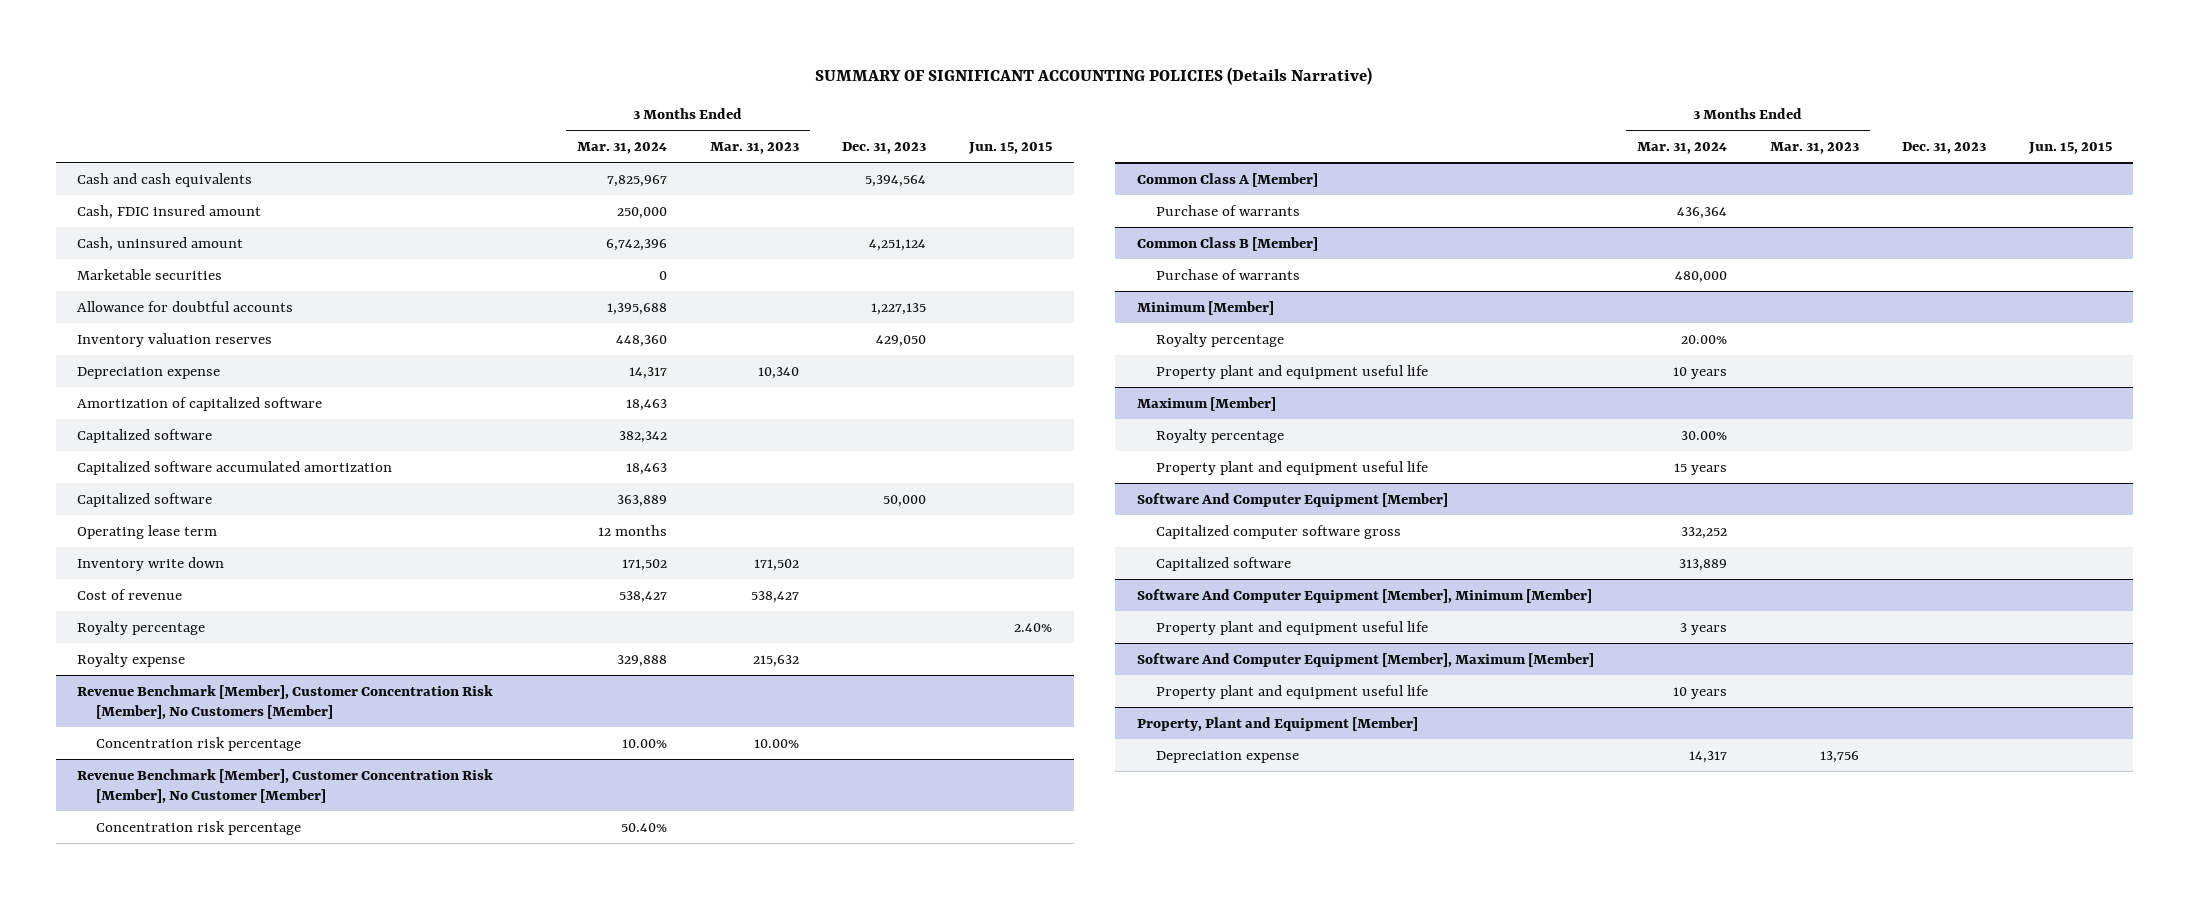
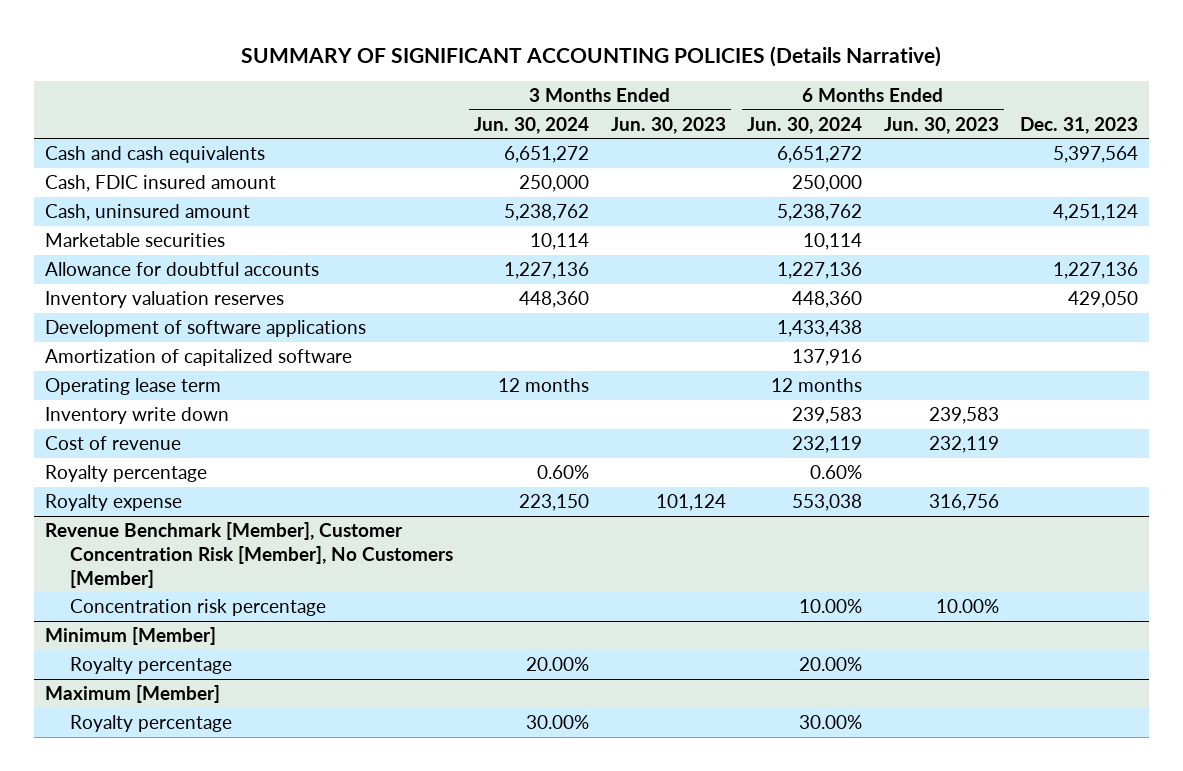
- | 3 Months Ended Mar. 31, 2024 | 3 Months Ended Mar. 31, 2023 | Dec. 31, 2023 | Jun. 15, 2015
+ | 3 Months Ended Jun. 30, 2024 | 3 Months Ended Jun. 30, 2023 | 6 Months Ended Jun. 30, 2024 | 6 Months Ended Jun. 30, 2023 | Dec. 31, 2023
- Cash and cash equivalents | 7,825,967 | | 5,394,564 |
+ Cash and cash equivalents | 6,651,272 | | 6,651,272 | | 5,397,564
- Allowance for doubtful accounts | 1,395,688 | | 1,227,135 |
+ Allowance for doubtful accounts | 1,227,136 | | 1,227,136 | | 1,227,136
- Depreciation expense | 14,317 | 10,340 | |
+ Development of software applications | | | 1,433,438 | |
- Capitalized software | 382,342 | | |
- Capitalized software accumulated amortization | 18,463 | | |
- Capitalized software | 363,889 | | 50,000 |
- Revenue Benchmark [Member], Customer Concentration Risk [Member], No Customer [Member]
- Concentration risk percentage | 50.40% | | |
- Common Class A [Member]
- Purchase of warrants | 436,364 | | |
- Common Class B [Member]
- Purchase of warrants | 480,000 | | |
@ Minimum [Member]
- Property plant and equipment useful life | 10 years | | |
@ Maximum [Member]
- Property plant and equipment useful life | 15 years | | |
- Software And Computer Equipment [Member]
- Capitalized computer software gross | 332,252 | | |
- Capitalized software | 313,889 | | |
- Software And Computer Equipment [Member], Minimum [Member]
- Property plant and equipment useful life | 3 years | | |
- Software And Computer Equipment [Member], Maximum [Member]
- Property plant and equipment useful life | 10 years | | |
- Property, Plant and Equipment [Member]
- Depreciation expense | 14,317 | 13,756 | |

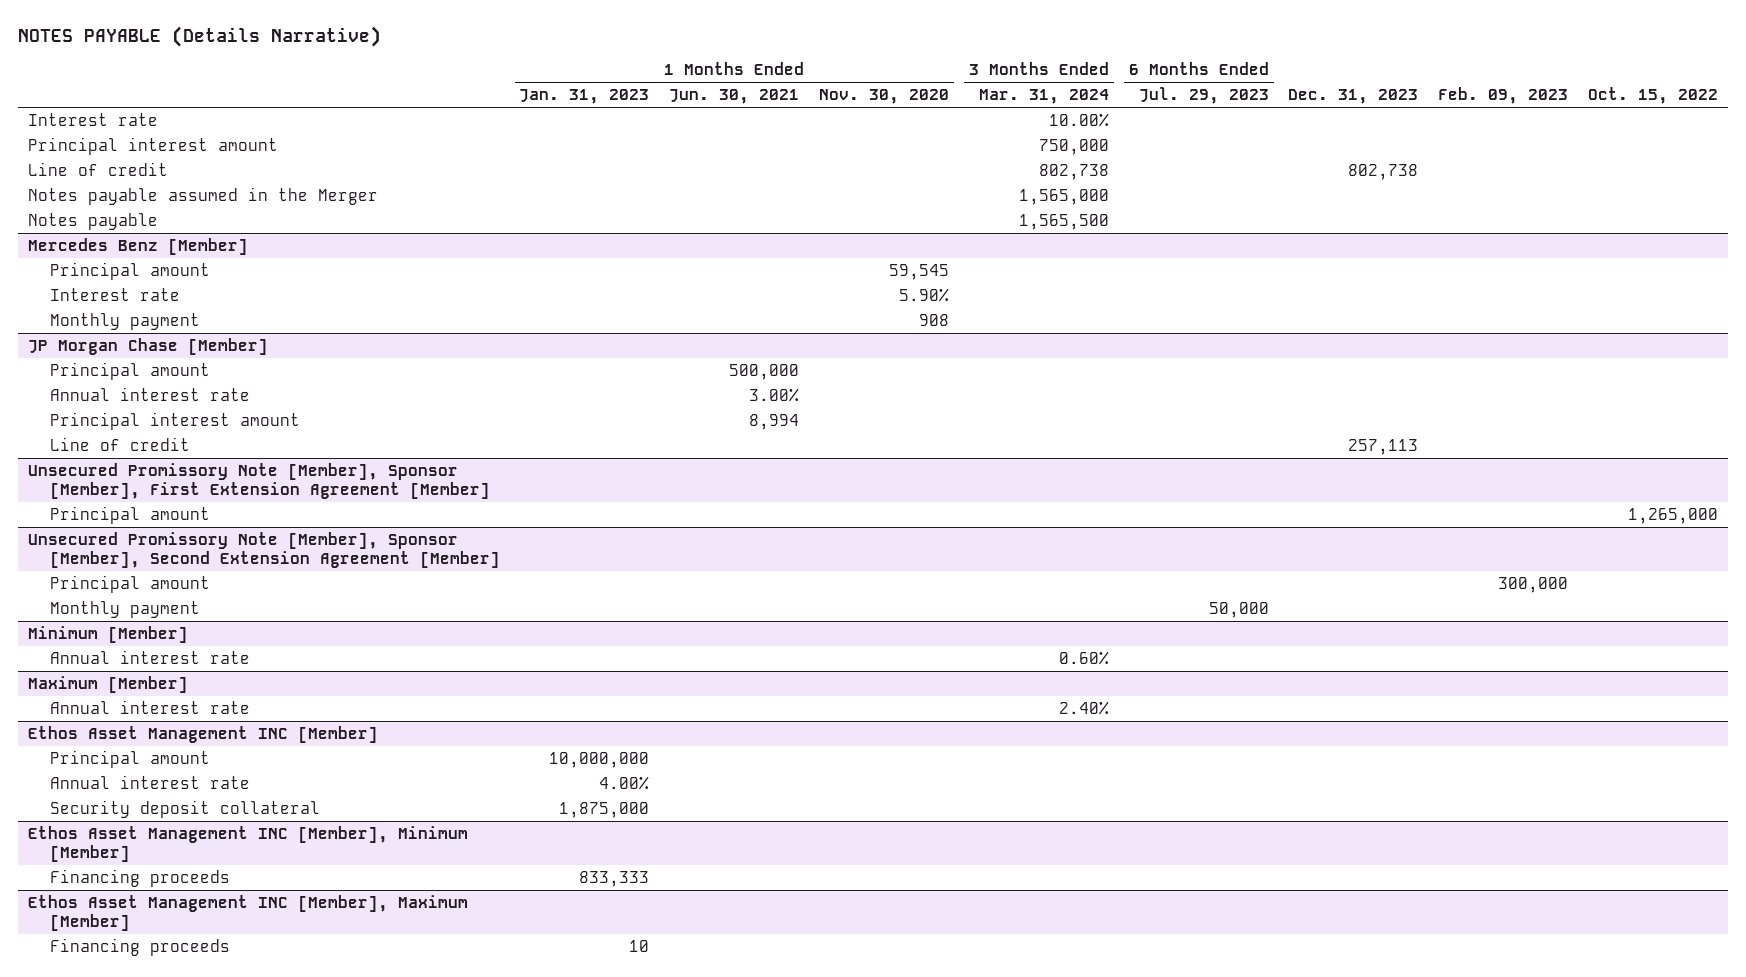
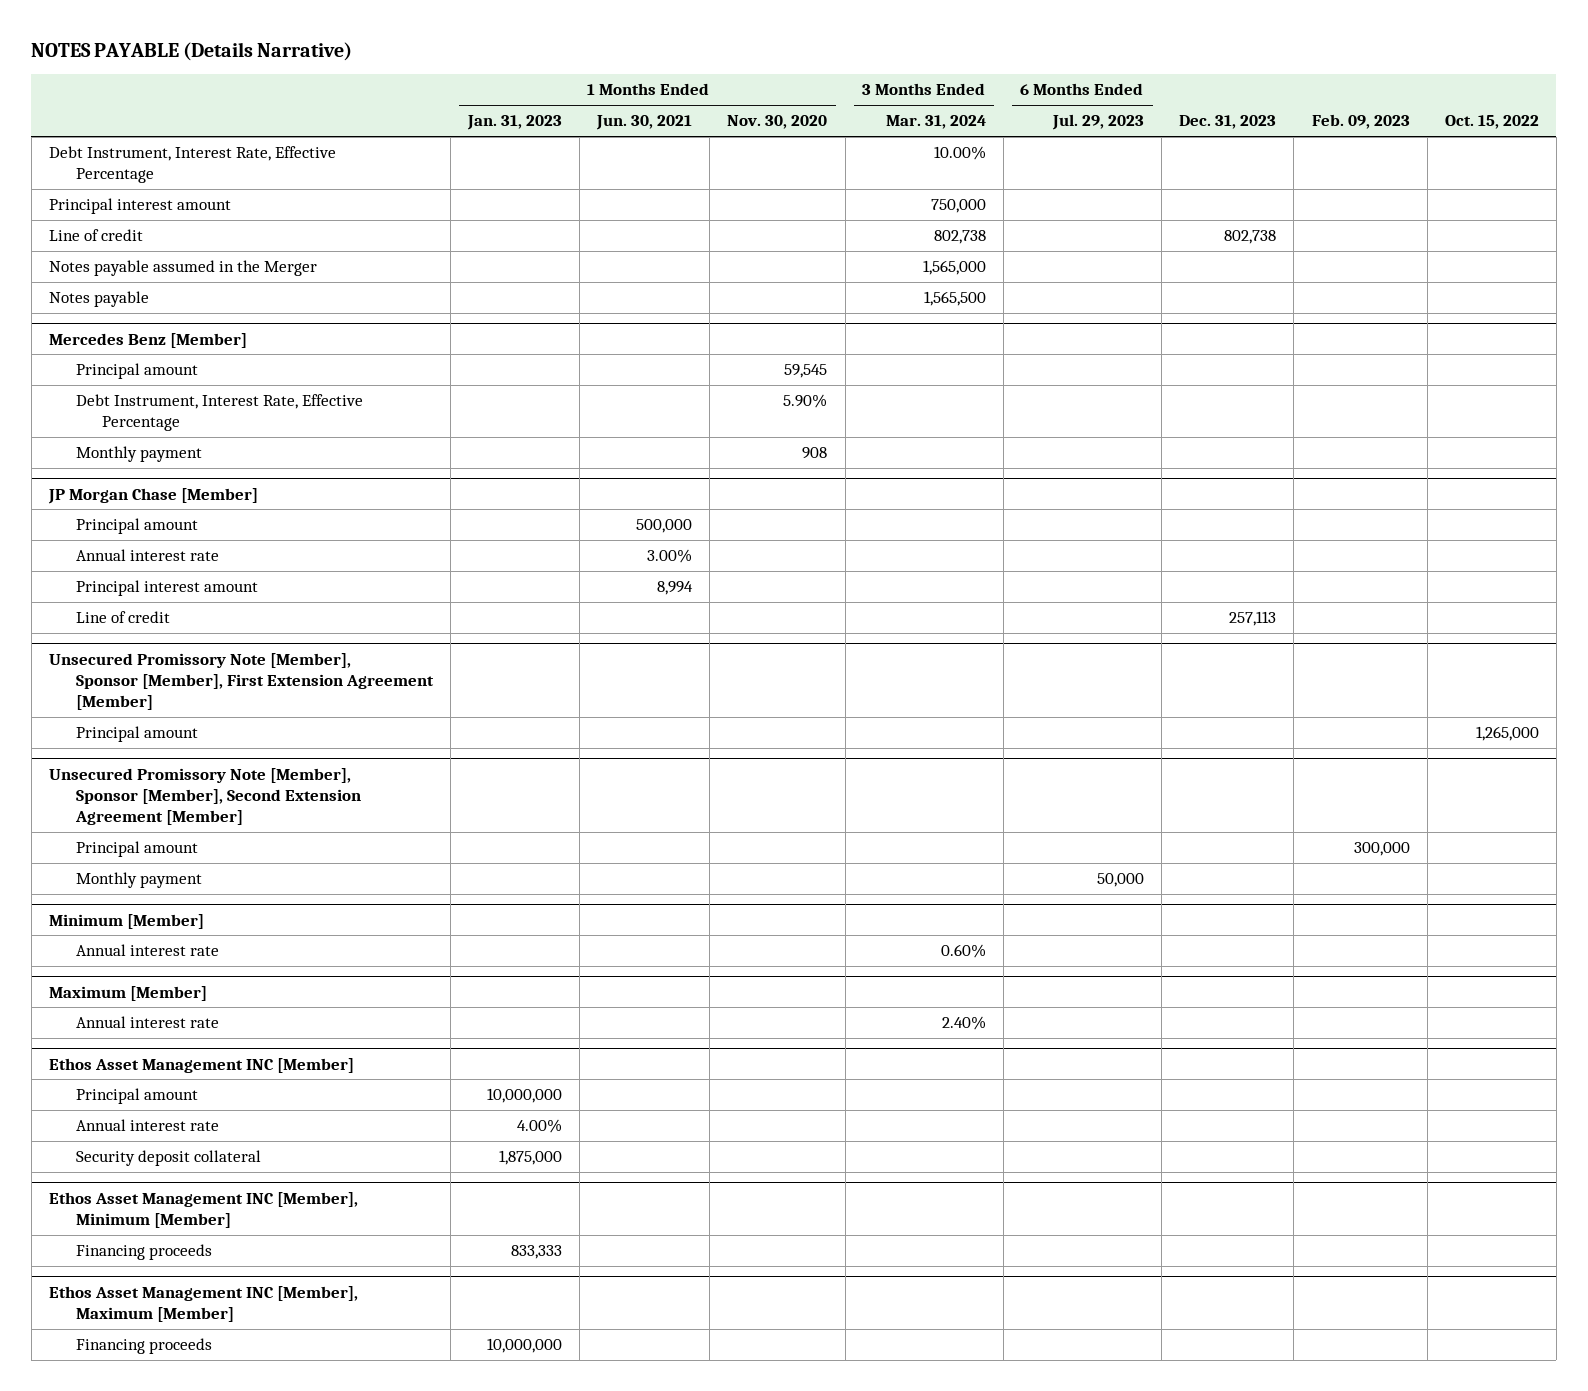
- Interest rate | | | | 10.00% | | | |
+ Debt Instrument, Interest Rate, Effective Percentage | | | | 10.00% | | | |
@ Mercedes Benz [Member]
- Interest rate | | | 5.90% | | | | |
+ Debt Instrument, Interest Rate, Effective Percentage | | | 5.90% | | | | |
@ Ethos Asset Management INC [Member], Maximum [Member]
- Financing proceeds | 10 | | | | | | |
+ Financing proceeds | 10,000,000 | | | | | | |

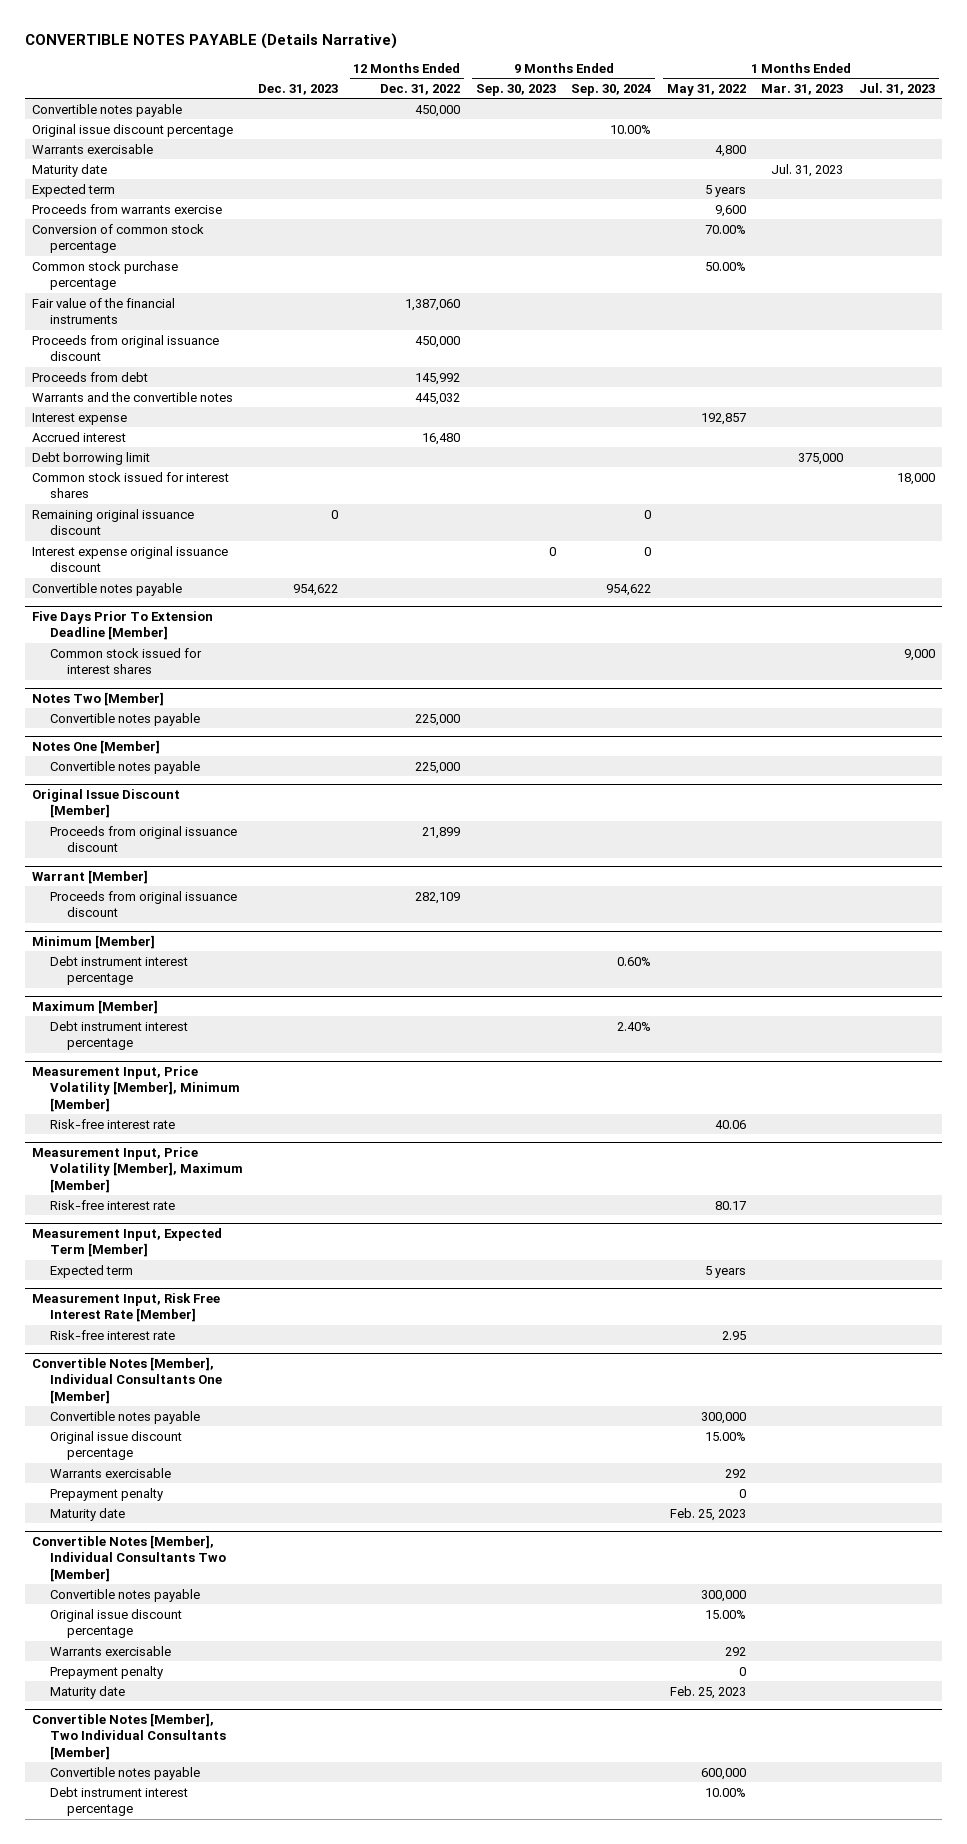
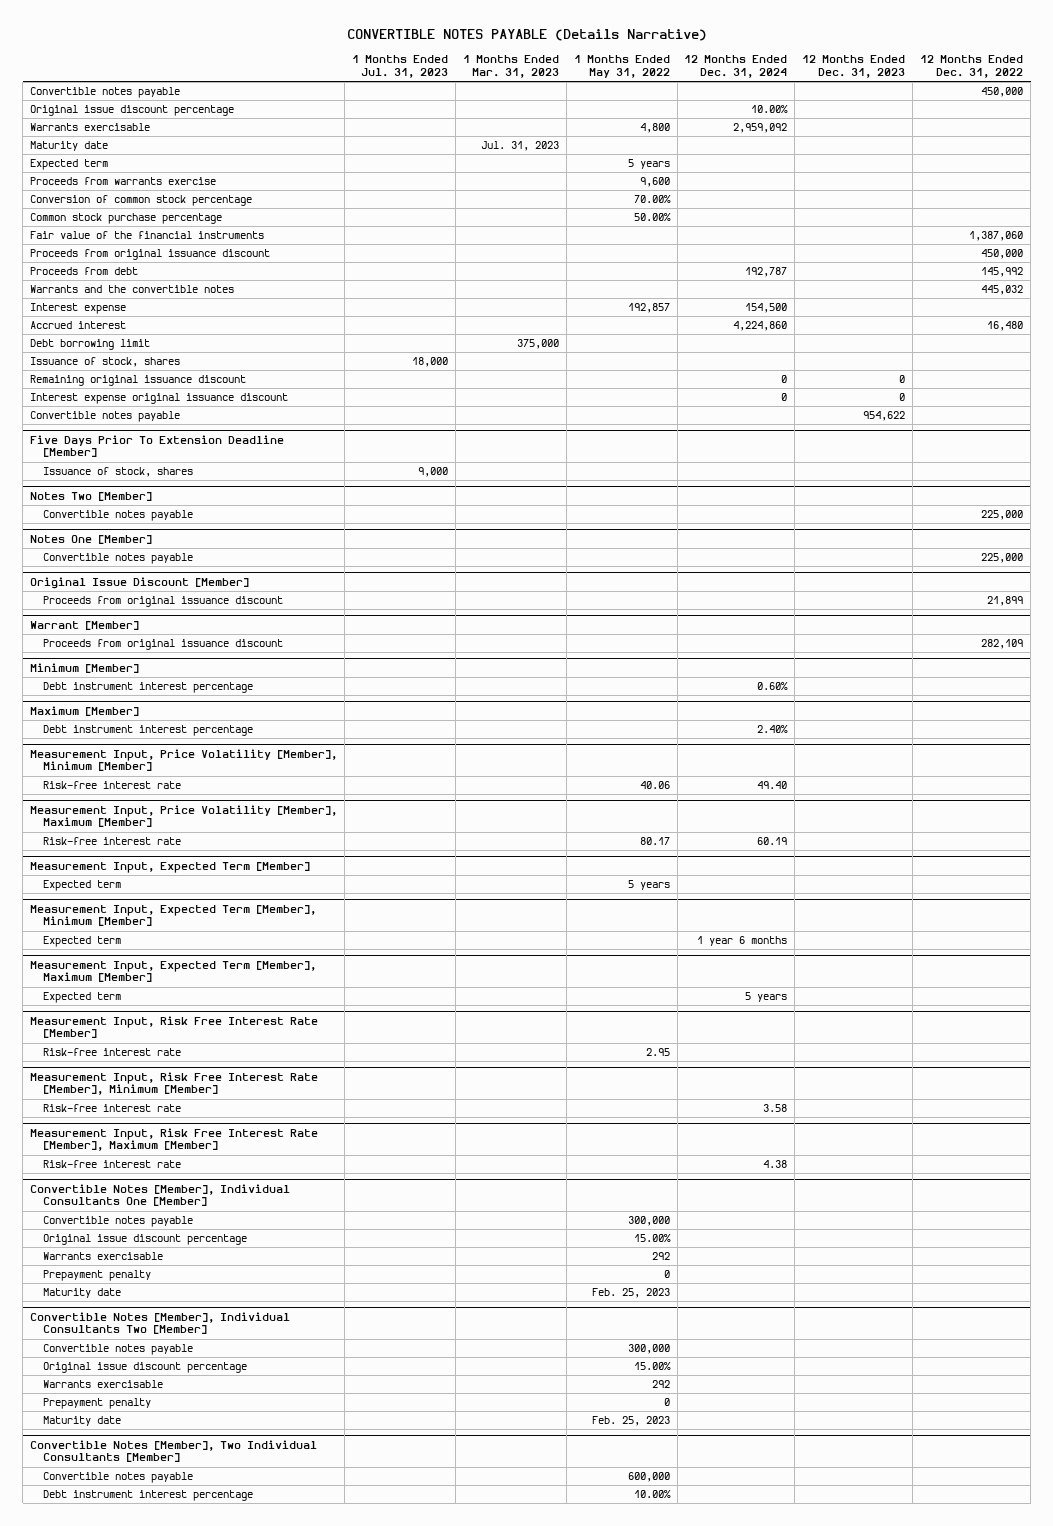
- | Dec. 31, 2023 | 12 Months Ended Dec. 31, 2022 | 9 Months Ended Sep. 30, 2023 | 9 Months Ended Sep. 30, 2024 | 1 Months Ended May 31, 2022 | 1 Months Ended Mar. 31, 2023 | 1 Months Ended Jul. 31, 2023
+ | 1 Months Ended Jul. 31, 2023 | 1 Months Ended Mar. 31, 2023 | 1 Months Ended May 31, 2022 | 12 Months Ended Dec. 31, 2024 | 12 Months Ended Dec. 31, 2023 | 12 Months Ended Dec. 31, 2022
- Common stock issued for interest shares | | | | | | | 18,000
+ Issuance of stock, shares | 18,000 | | | | |
@ Five Days Prior To Extension Deadline [Member]
- Common stock issued for interest shares | | | | | | | 9,000
+ Issuance of stock, shares | 9,000 | | | | |
+ Measurement Input, Expected Term [Member], Minimum [Member]
+ Expected term | | | | 1 year 6 months | |
+ Measurement Input, Expected Term [Member], Maximum [Member]
+ Expected term | | | | 5 years | |
+ Measurement Input, Risk Free Interest Rate [Member], Minimum [Member]
+ Risk-free interest rate | | | | 3.58 | |
+ Measurement Input, Risk Free Interest Rate [Member], Maximum [Member]
+ Risk-free interest rate | | | | 4.38 | |

